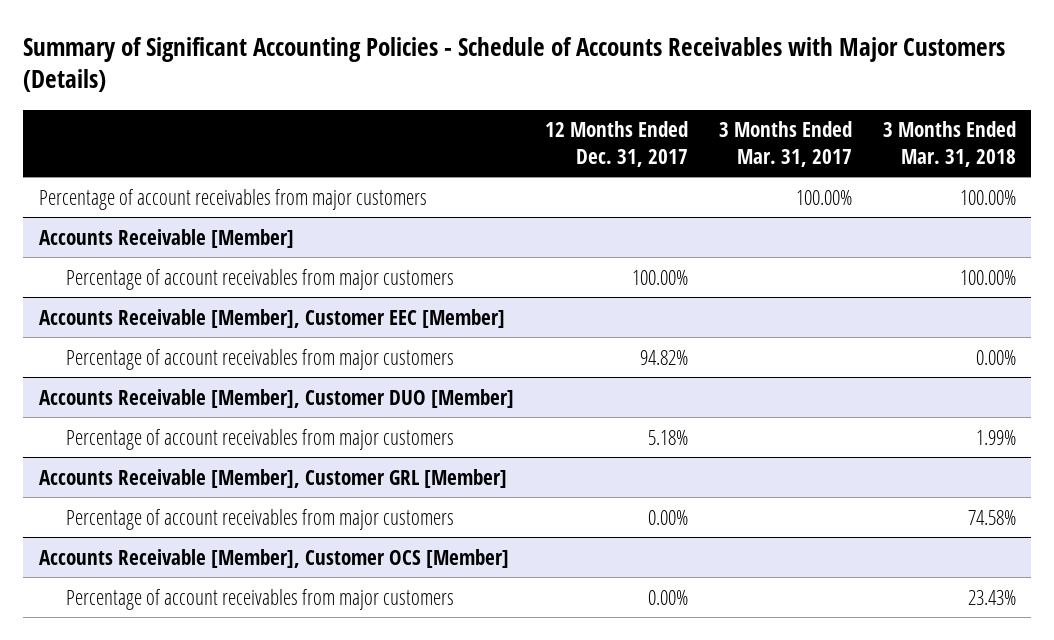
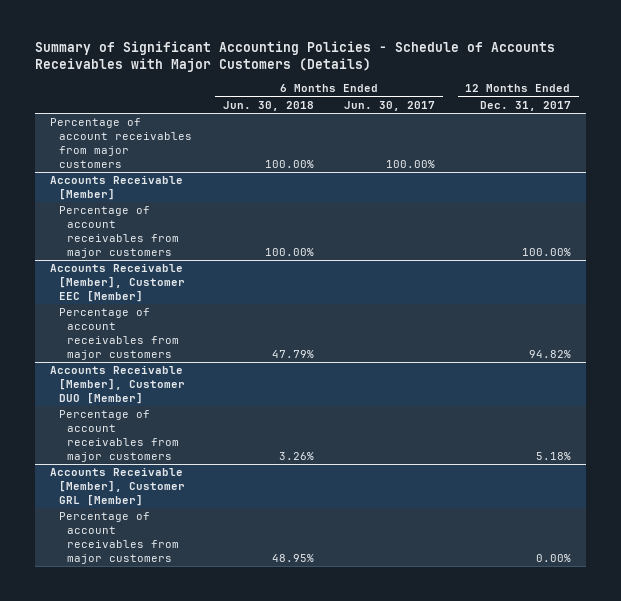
- | 12 Months Ended Dec. 31, 2017 | 3 Months Ended Mar. 31, 2017 | 3 Months Ended Mar. 31, 2018
+ | 6 Months Ended Jun. 30, 2018 | 6 Months Ended Jun. 30, 2017 | 12 Months Ended Dec. 31, 2017
- Accounts Receivable [Member], Customer OCS [Member]
- Percentage of account receivables from major customers | 0.00% | | 23.43%

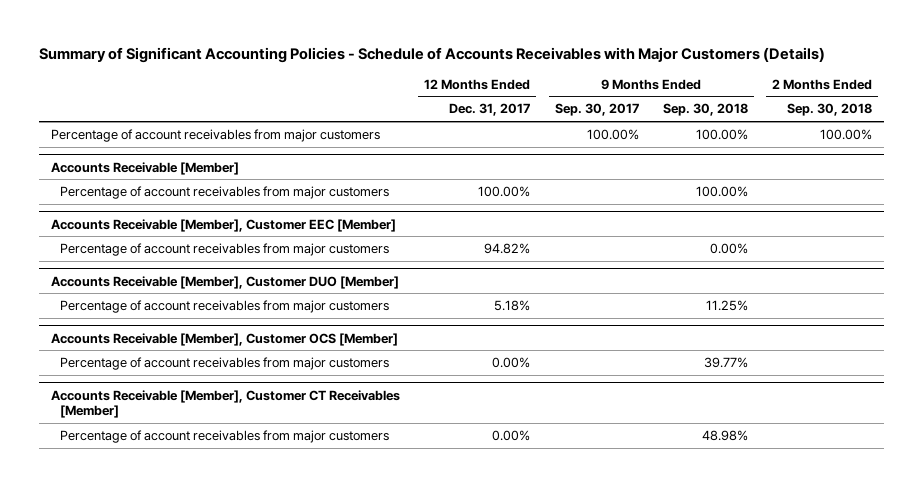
- | 6 Months Ended Jun. 30, 2018 | 6 Months Ended Jun. 30, 2017 | 12 Months Ended Dec. 31, 2017
+ | 12 Months Ended Dec. 31, 2017 | 9 Months Ended Sep. 30, 2017 | 9 Months Ended Sep. 30, 2018 | 2 Months Ended Sep. 30, 2018
- Accounts Receivable [Member], Customer GRL [Member]
+ Accounts Receivable [Member], Customer OCS [Member]
+ Accounts Receivable [Member], Customer CT Receivables [Member]
+ Percentage of account receivables from major customers | 0.00% | | 48.98% |

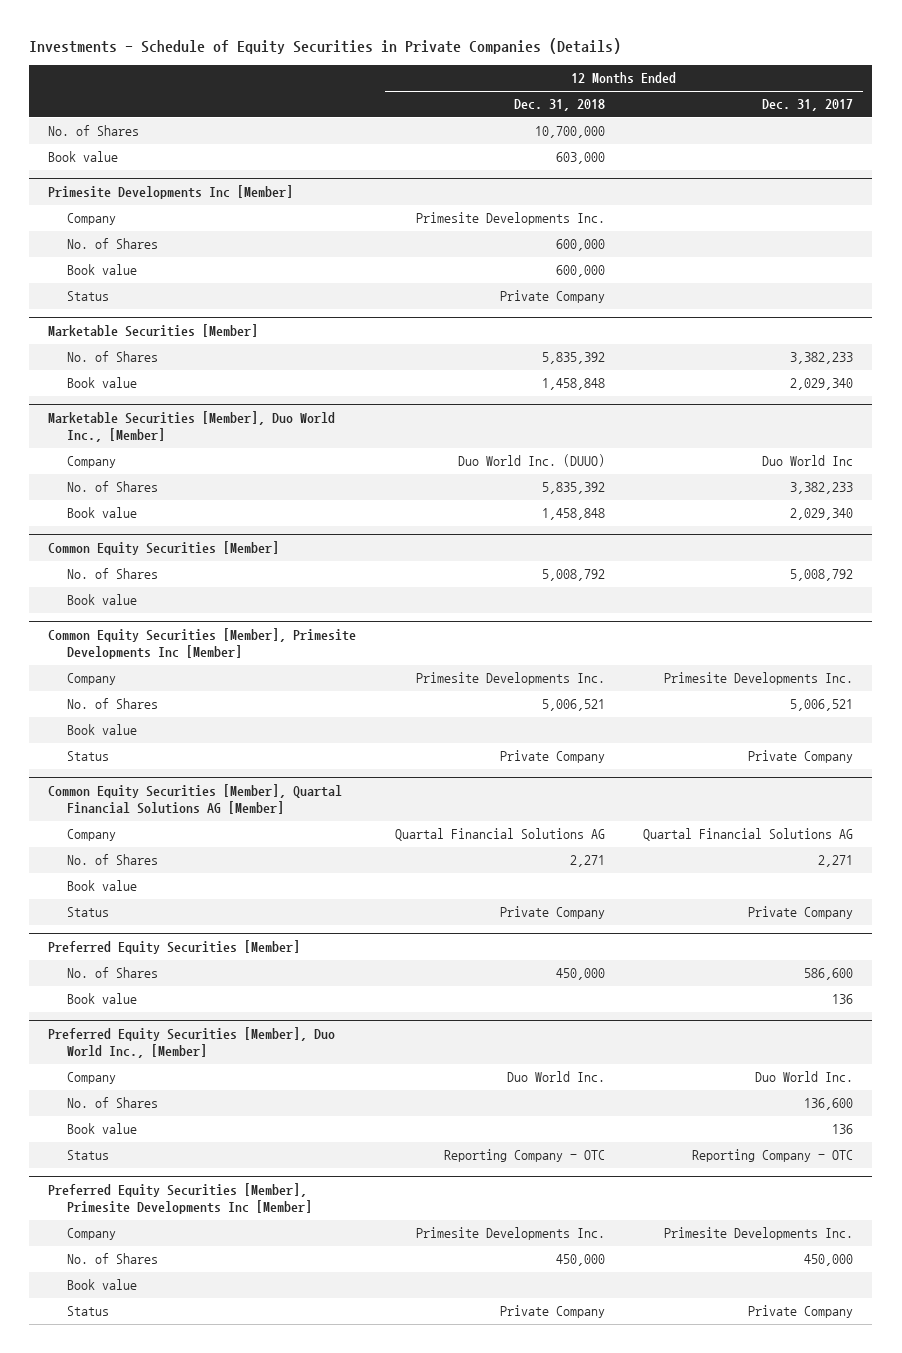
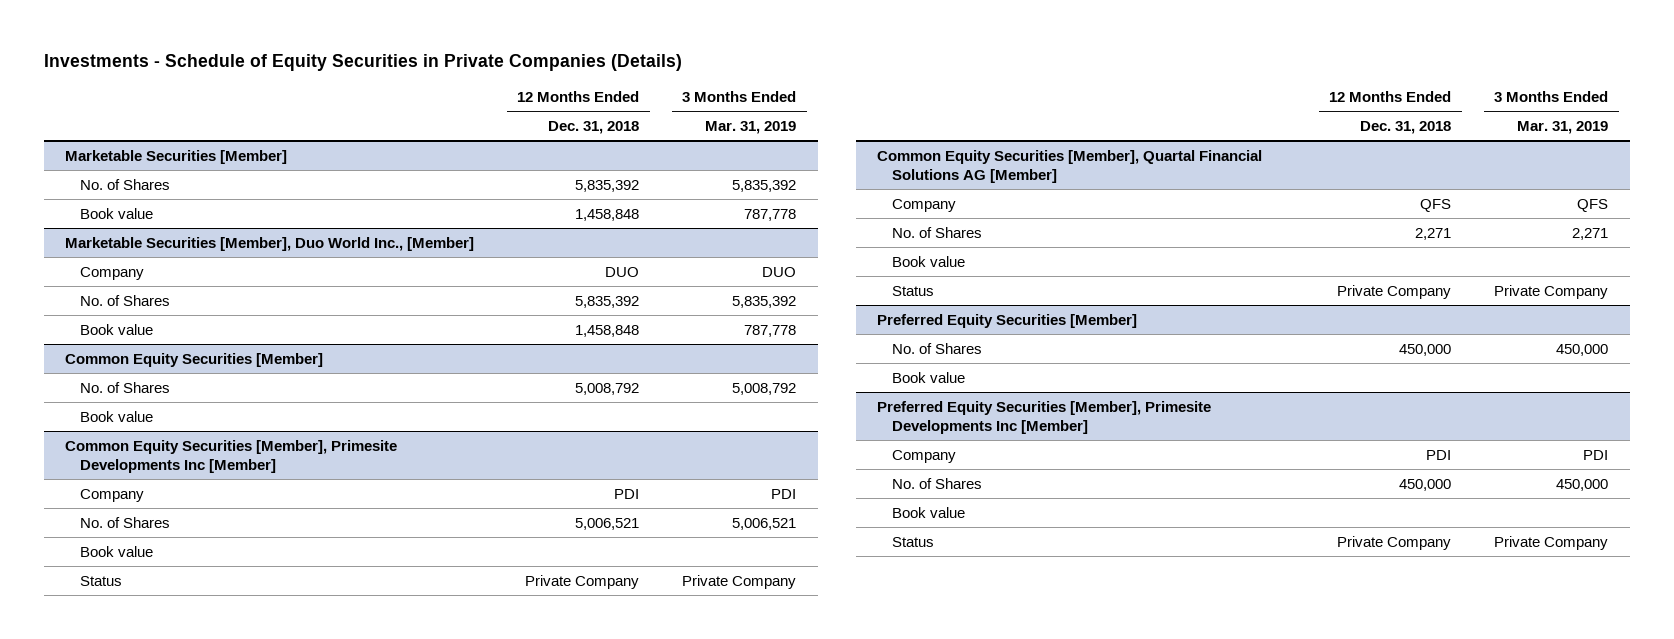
- | 12 Months Ended Dec. 31, 2018 | 12 Months Ended Dec. 31, 2017
+ | 12 Months Ended Dec. 31, 2018 | 3 Months Ended Mar. 31, 2019
- No. of Shares | 10,700,000 |
- Book value | 603,000 |
- Primesite Developments Inc [Member]
- Company | Primesite Developments Inc. |
- No. of Shares | 600,000 |
- Book value | 600,000 |
- Status | Private Company |
@ Marketable Securities [Member], Duo World Inc., [Member]
- Company | Duo World Inc. (DUUO) | Duo World Inc
+ Company | DUO | DUO
@ Common Equity Securities [Member], Primesite Developments Inc [Member]
- Company | Primesite Developments Inc. | Primesite Developments Inc.
+ Company | PDI | PDI
@ Common Equity Securities [Member], Quartal Financial Solutions AG [Member]
- Company | Quartal Financial Solutions AG | Quartal Financial Solutions AG
+ Company | QFS | QFS
- Preferred Equity Securities [Member], Duo World Inc., [Member]
- Company | Duo World Inc. | Duo World Inc.
- No. of Shares | | 136,600
- Book value | | 136
- Status | Reporting Company - OTC | Reporting Company - OTC
@ Preferred Equity Securities [Member], Primesite Developments Inc [Member]
- Company | Primesite Developments Inc. | Primesite Developments Inc.
+ Company | PDI | PDI

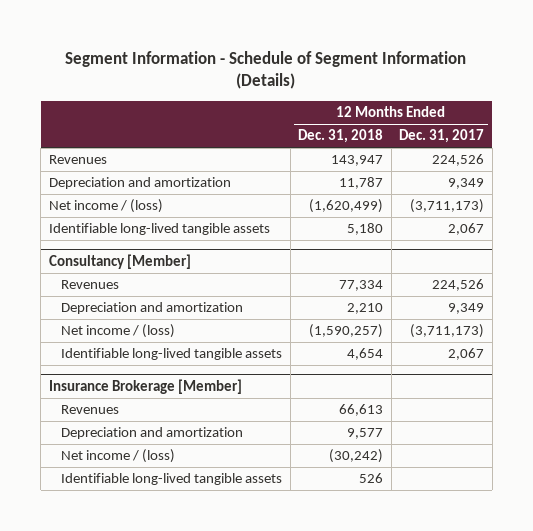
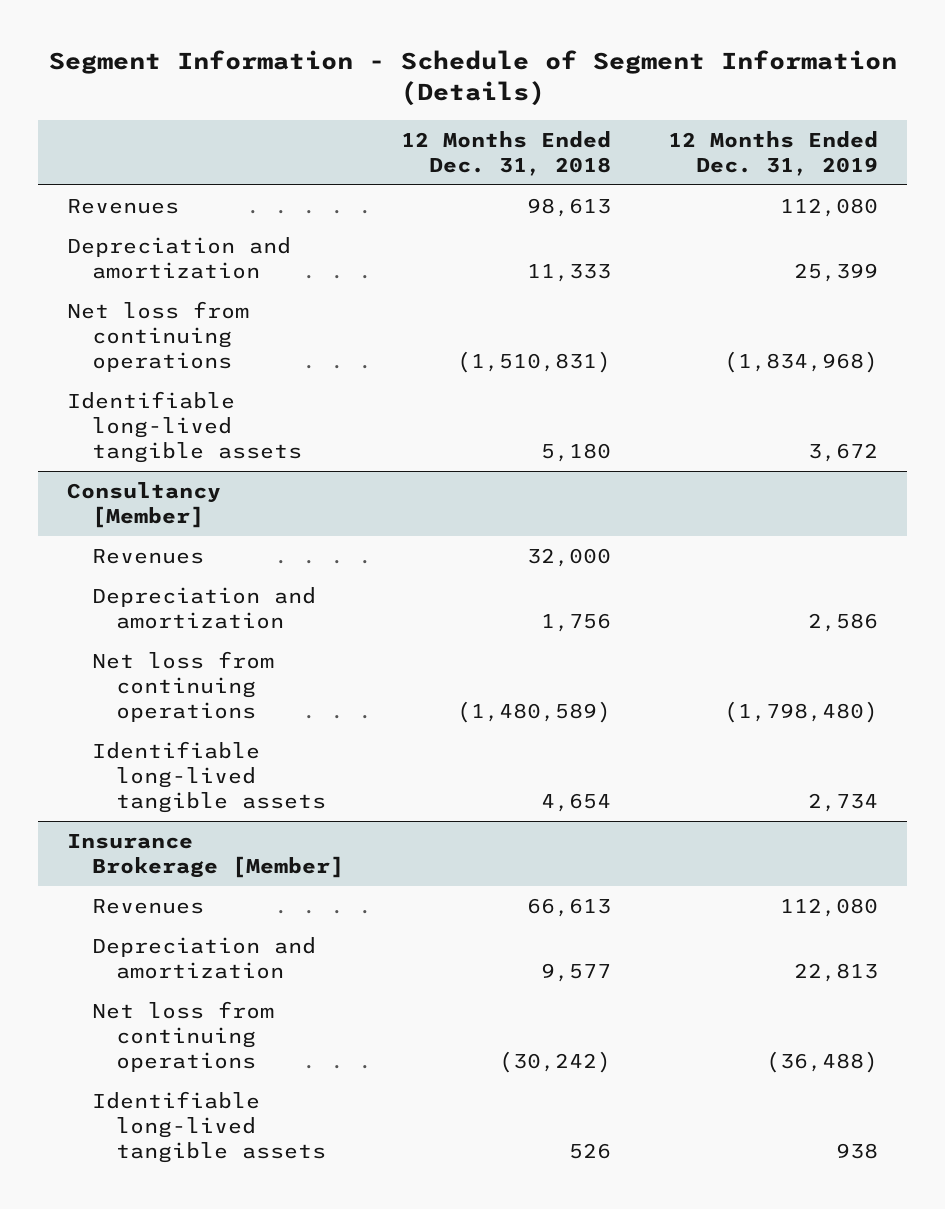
- | 12 Months Ended Dec. 31, 2018 | 12 Months Ended Dec. 31, 2017
+ | 12 Months Ended Dec. 31, 2018 | 12 Months Ended Dec. 31, 2019
- Revenues | 143,947 | 224,526
- Depreciation and amortization | 11,787 | 9,349
- Net income / (loss) | (1,620,499) | (3,711,173)
+ Revenues | 98,613 | 112,080
+ Depreciation and amortization | 11,333 | 25,399
+ Net loss from continuing operations | (1,510,831) | (1,834,968)
@ Consultancy [Member]
- Revenues | 77,334 | 224,526
- Depreciation and amortization | 2,210 | 9,349
- Net income / (loss) | (1,590,257) | (3,711,173)
+ Revenues | 32,000 |
+ Depreciation and amortization | 1,756 | 2,586
+ Net loss from continuing operations | (1,480,589) | (1,798,480)
@ Insurance Brokerage [Member]
- Net income / (loss) | (30,242) |
+ Net loss from continuing operations | (30,242) | (36,488)

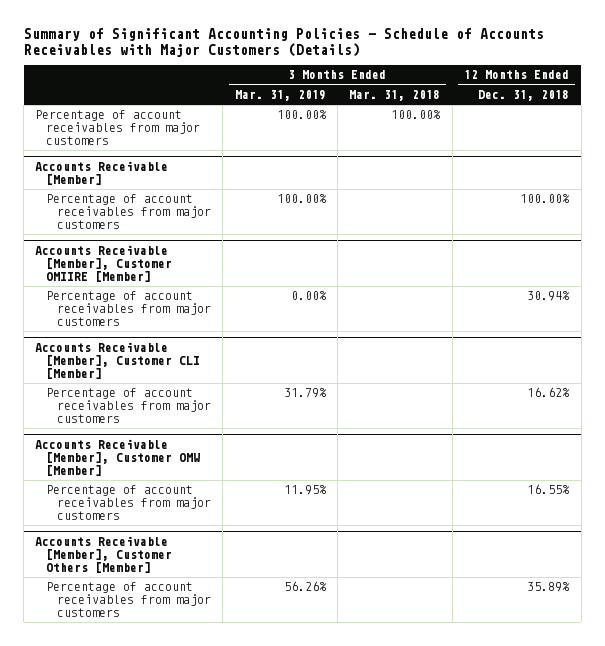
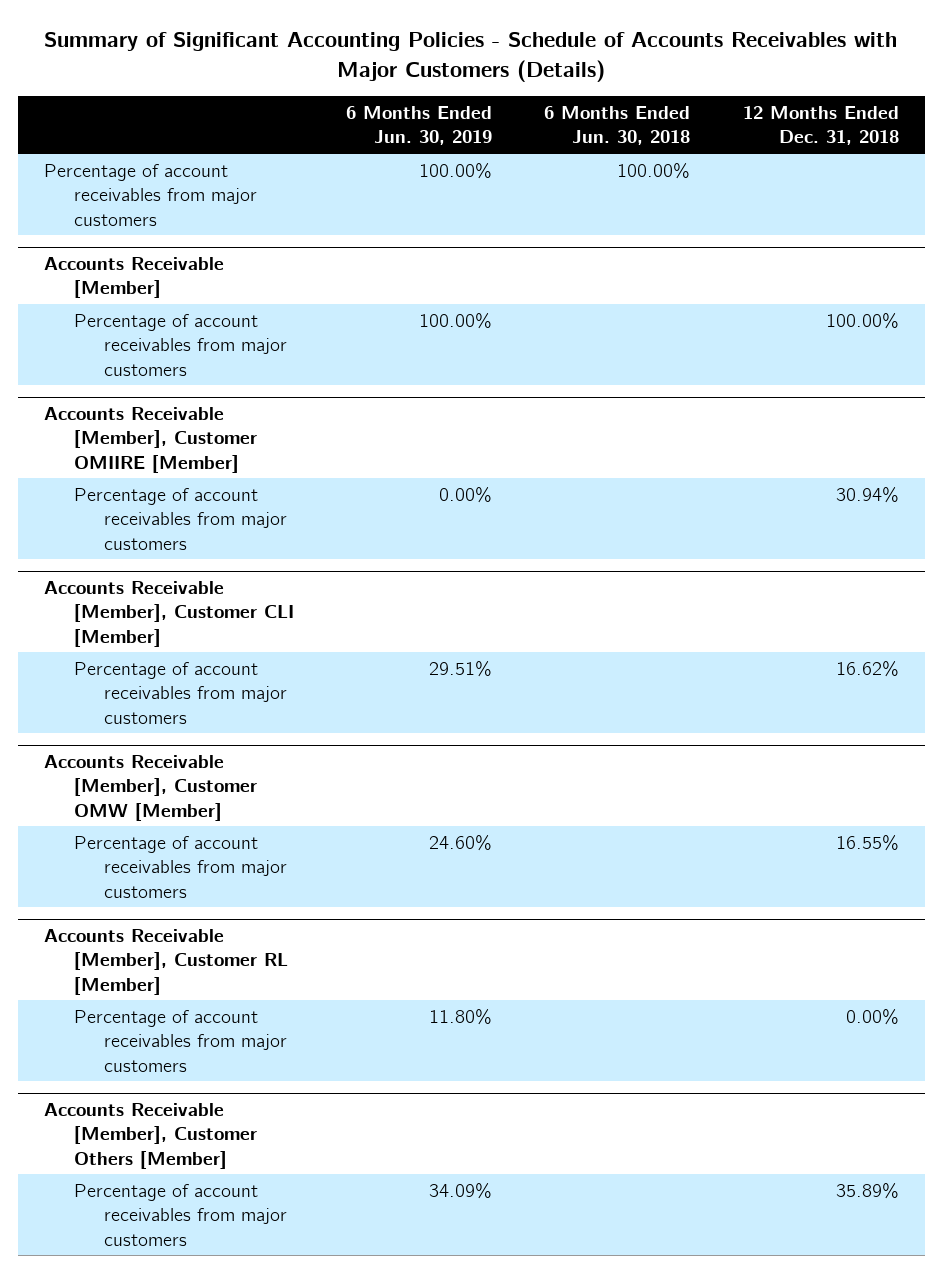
- | 3 Months Ended Mar. 31, 2019 | 3 Months Ended Mar. 31, 2018 | 12 Months Ended Dec. 31, 2018
+ | 6 Months Ended Jun. 30, 2019 | 6 Months Ended Jun. 30, 2018 | 12 Months Ended Dec. 31, 2018
+ Accounts Receivable [Member], Customer RL [Member]
+ Percentage of account receivables from major customers | 11.80% | | 0.00%

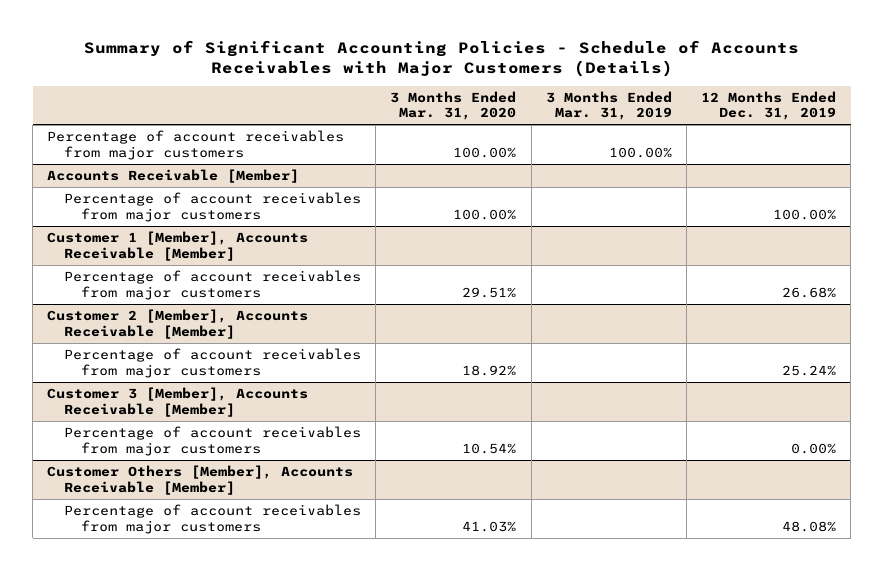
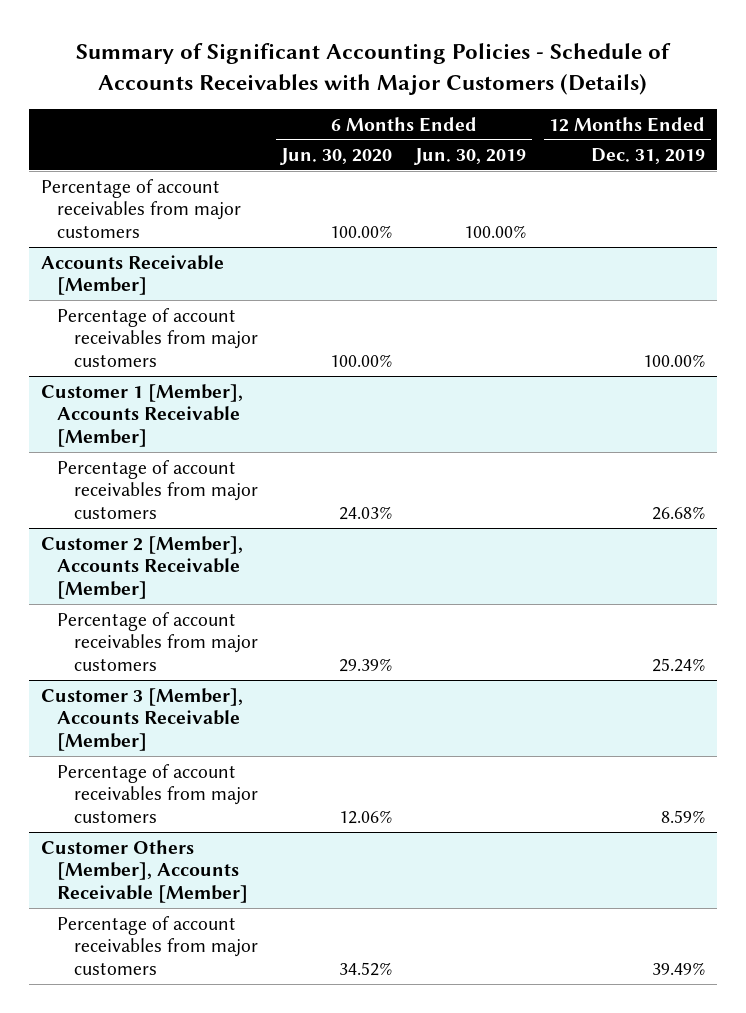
- | 3 Months Ended Mar. 31, 2020 | 3 Months Ended Mar. 31, 2019 | 12 Months Ended Dec. 31, 2019
+ | 6 Months Ended Jun. 30, 2020 | 6 Months Ended Jun. 30, 2019 | 12 Months Ended Dec. 31, 2019
@ Customer 3 [Member], Accounts Receivable [Member]
- Percentage of account receivables from major customers | 10.54% | | 0.00%
+ Percentage of account receivables from major customers | 12.06% | | 8.59%
@ Customer Others [Member], Accounts Receivable [Member]
- Percentage of account receivables from major customers | 41.03% | | 48.08%
+ Percentage of account receivables from major customers | 34.52% | | 39.49%

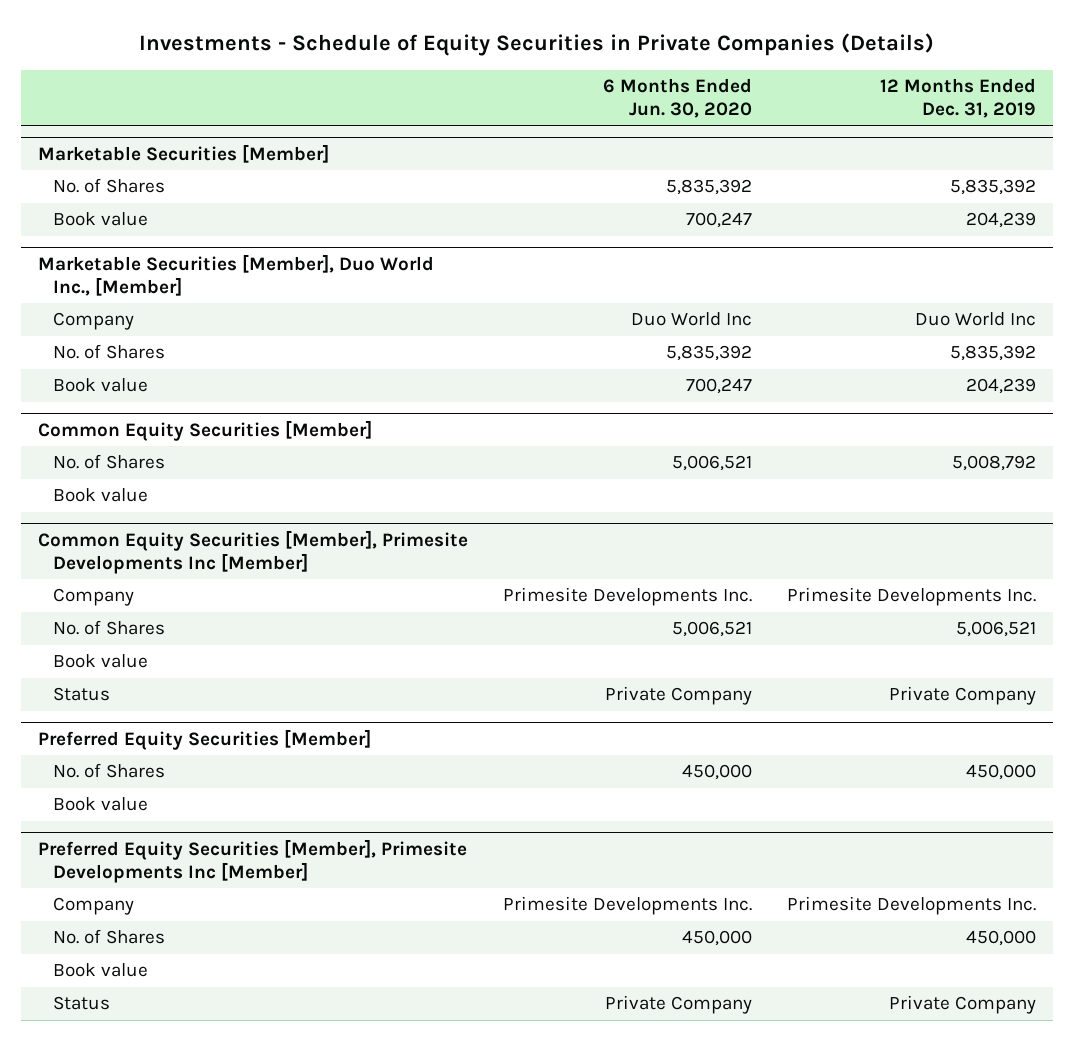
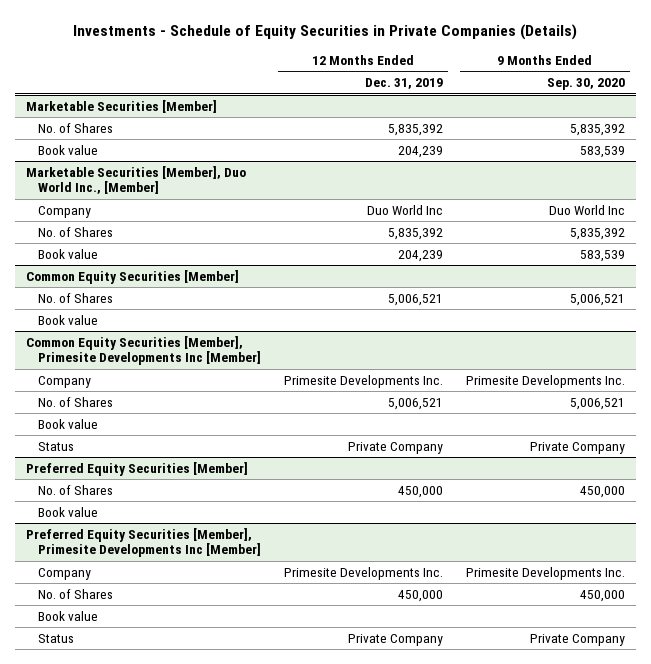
- | 6 Months Ended Jun. 30, 2020 | 12 Months Ended Dec. 31, 2019
+ | 12 Months Ended Dec. 31, 2019 | 9 Months Ended Sep. 30, 2020
@ Common Equity Securities [Member]
- No. of Shares | 5,006,521 | 5,008,792
+ No. of Shares | 5,006,521 | 5,006,521

